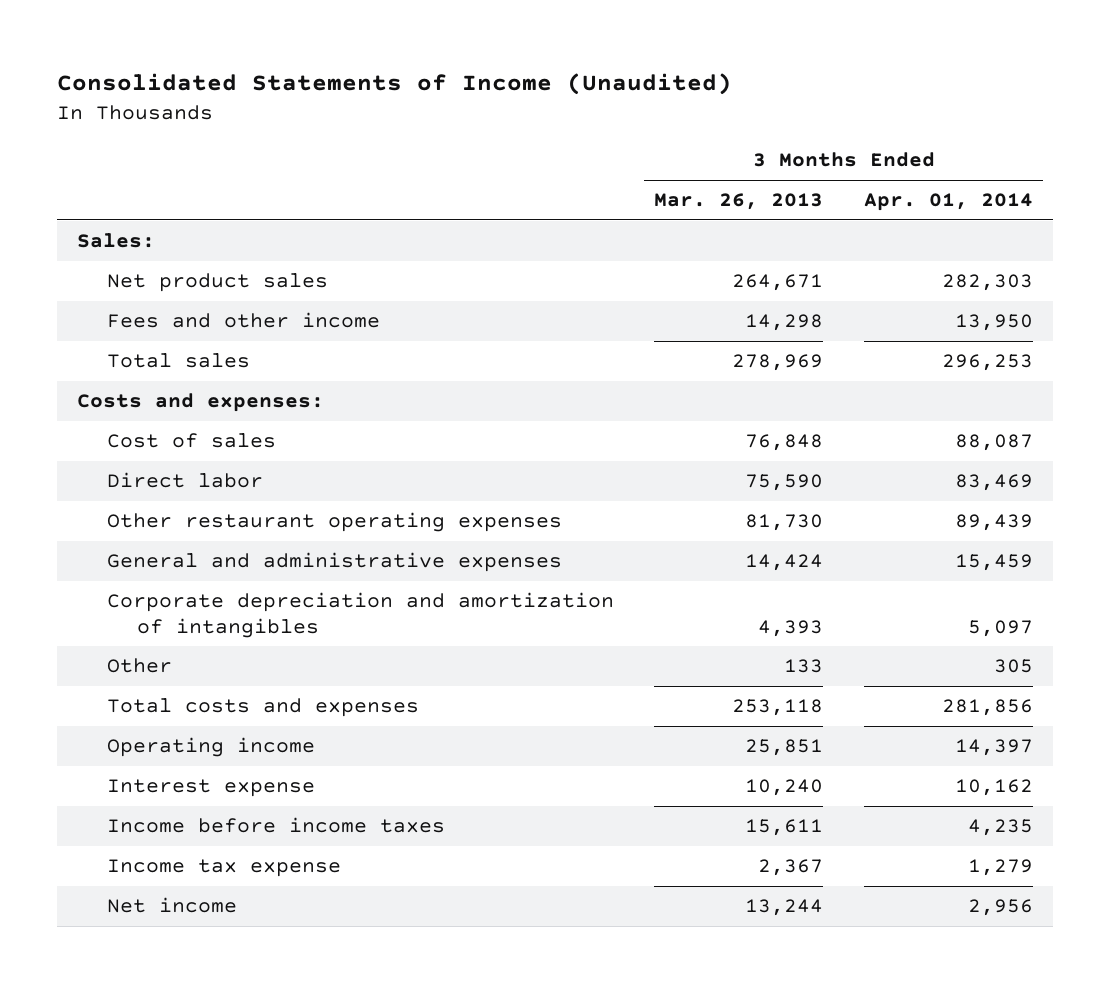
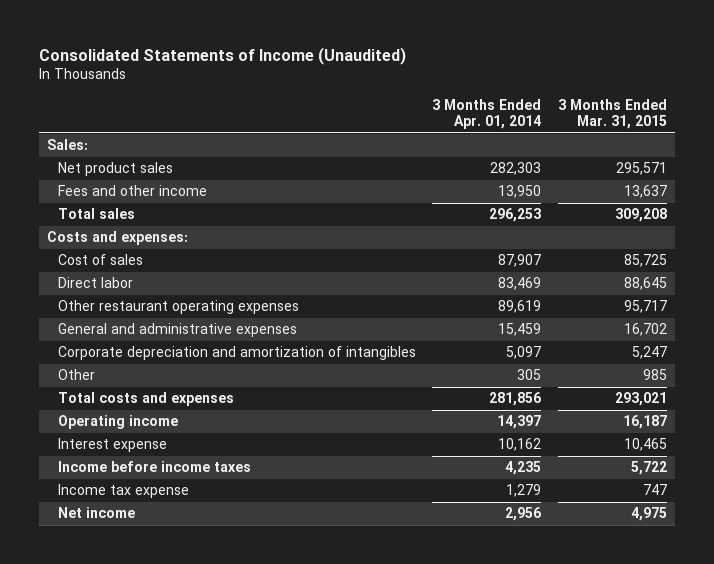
- | 3 Months Ended Mar. 26, 2013 | 3 Months Ended Apr. 01, 2014
+ | 3 Months Ended Apr. 01, 2014 | 3 Months Ended Mar. 31, 2015
- Cost of sales | 76,848 | 88,087
+ Cost of sales | 87,907 | 85,725
- Other restaurant operating expenses | 81,730 | 89,439
+ Other restaurant operating expenses | 89,619 | 95,717

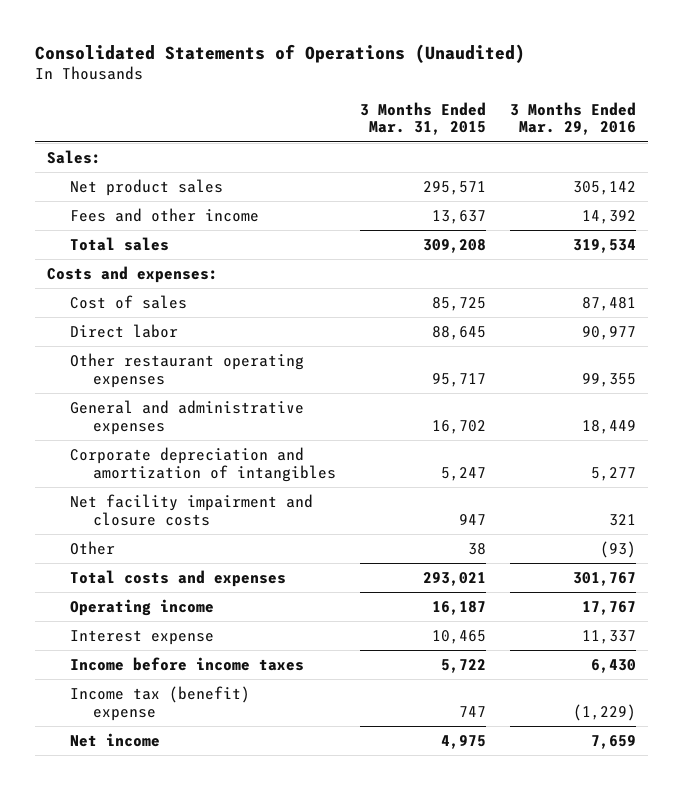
- Consolidated Statements of Income (Unaudited)
+ Consolidated Statements of Operations (Unaudited)
- | 3 Months Ended Apr. 01, 2014 | 3 Months Ended Mar. 31, 2015
+ | 3 Months Ended Mar. 31, 2015 | 3 Months Ended Mar. 29, 2016
- Other | 305 | 985
+ Net facility impairment and closure costs | 947 | 321
+ Other | 38 | (93)
- Income tax expense | 1,279 | 747
+ Income tax (benefit) expense | 747 | (1,229)

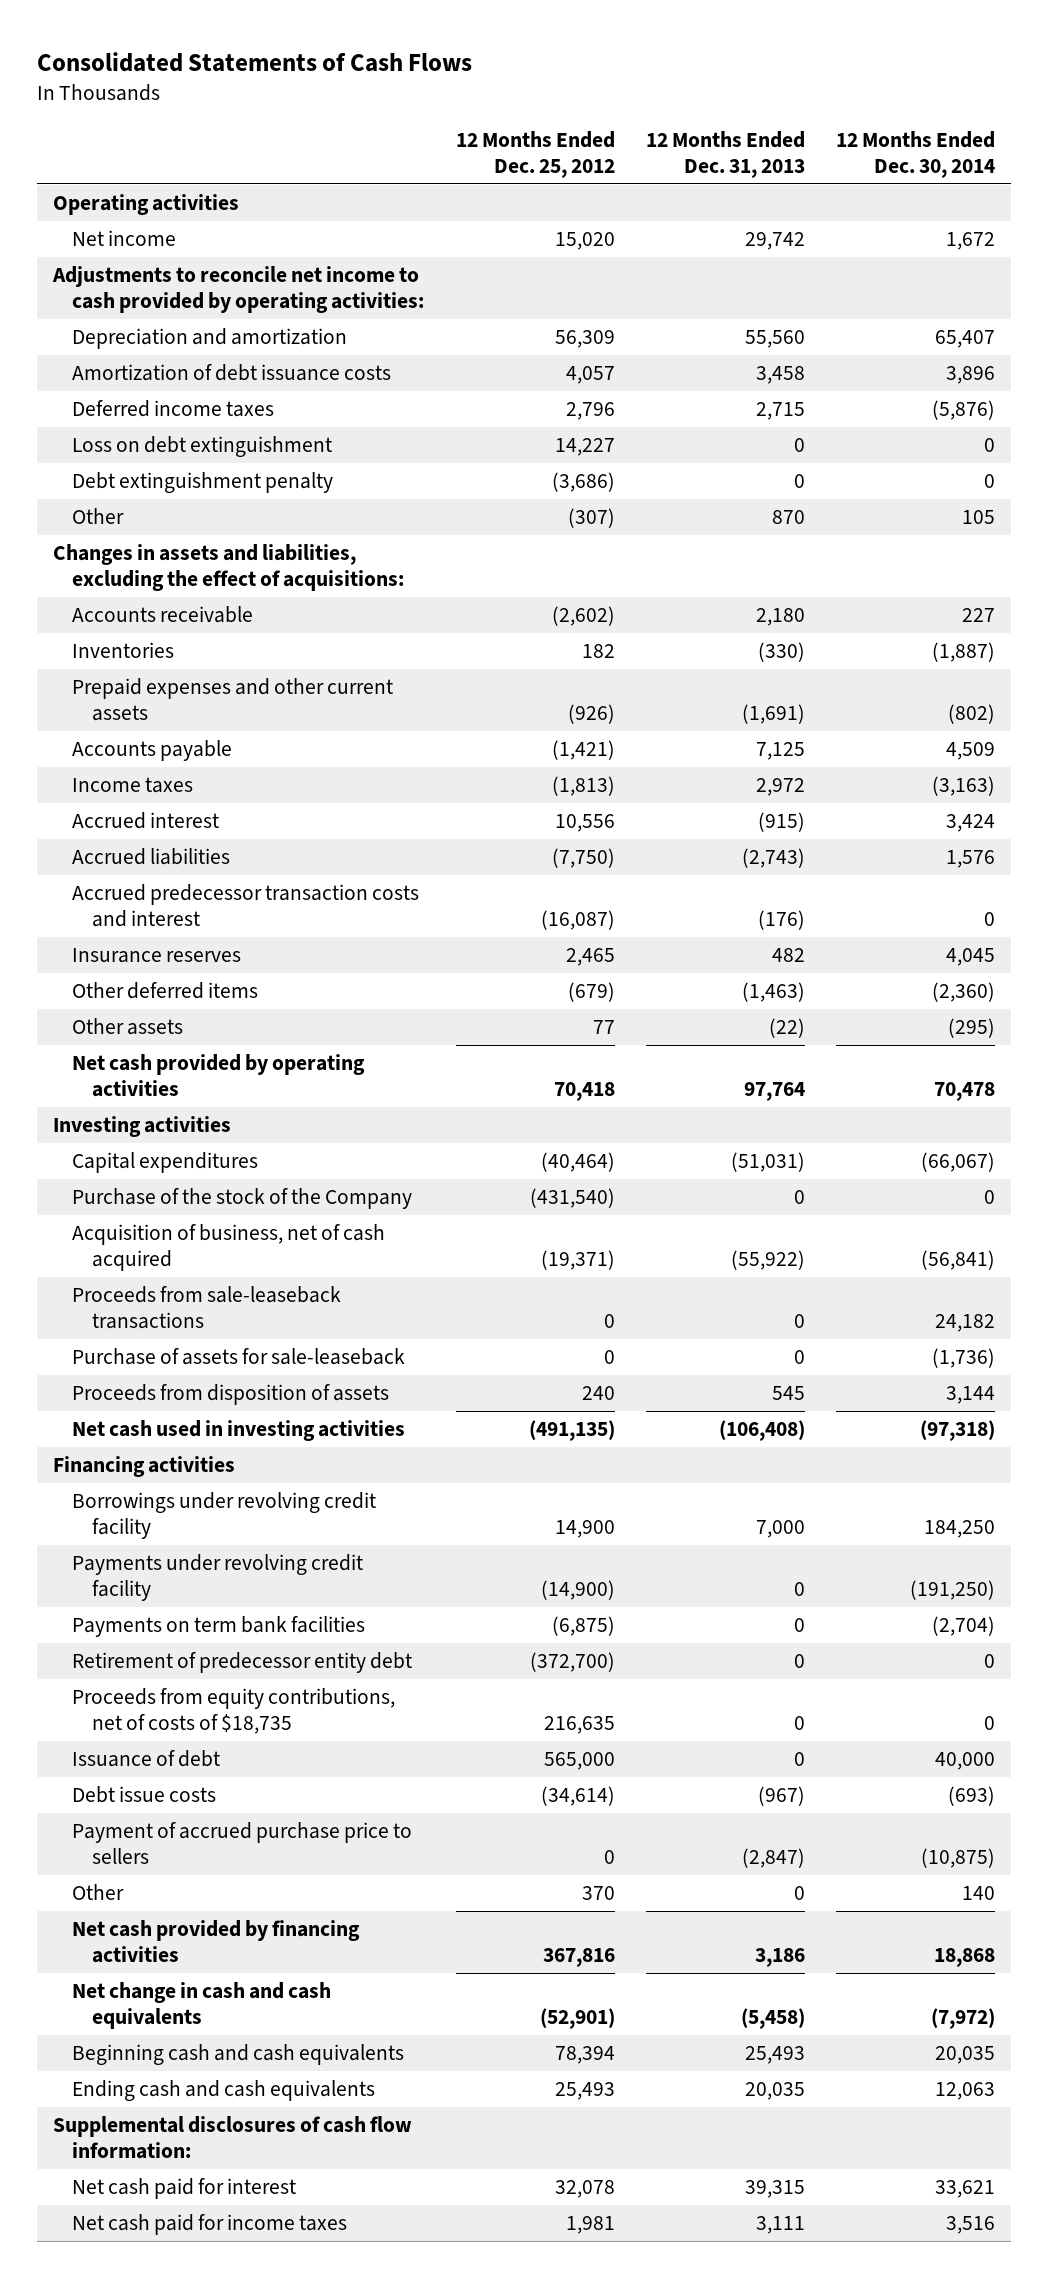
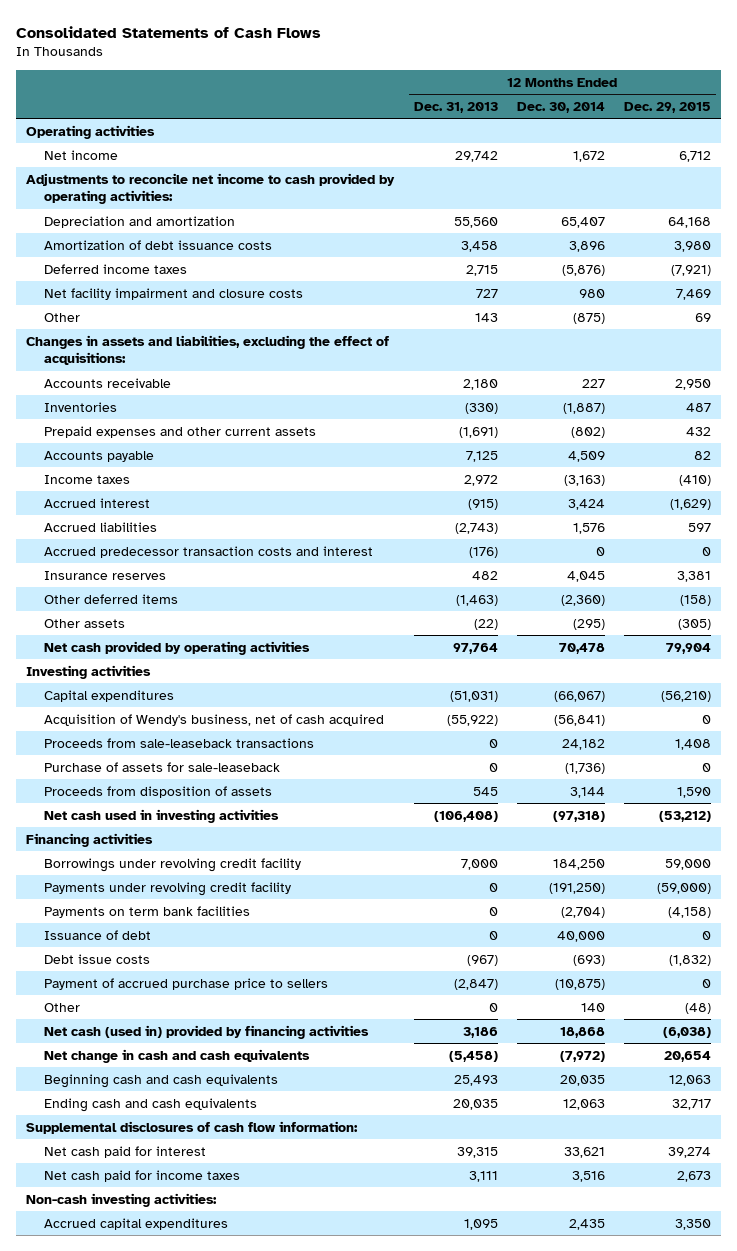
- | 12 Months Ended Dec. 25, 2012 | 12 Months Ended Dec. 31, 2013 | 12 Months Ended Dec. 30, 2014
+ | 12 Months Ended Dec. 31, 2013 | 12 Months Ended Dec. 30, 2014 | 12 Months Ended Dec. 29, 2015
- Loss on debt extinguishment | 14,227 | 0 | 0
- Debt extinguishment penalty | (3,686) | 0 | 0
- Other | (307) | 870 | 105
+ Net facility impairment and closure costs | 727 | 980 | 7,469
+ Other | 143 | (875) | 69
- Purchase of the stock of the Company | (431,540) | 0 | 0
- Acquisition of business, net of cash acquired | (19,371) | (55,922) | (56,841)
+ Acquisition of Wendy's business, net of cash acquired | (55,922) | (56,841) | 0
- Retirement of predecessor entity debt | (372,700) | 0 | 0
- Proceeds from equity contributions, net of costs of $18,735 | 216,635 | 0 | 0
- Net cash provided by financing activities | 367,816 | 3,186 | 18,868
+ Net cash (used in) provided by financing activities | 3,186 | 18,868 | (6,038)
+ Non-cash investing activities:
+ Accrued capital expenditures | 1,095 | 2,435 | 3,350

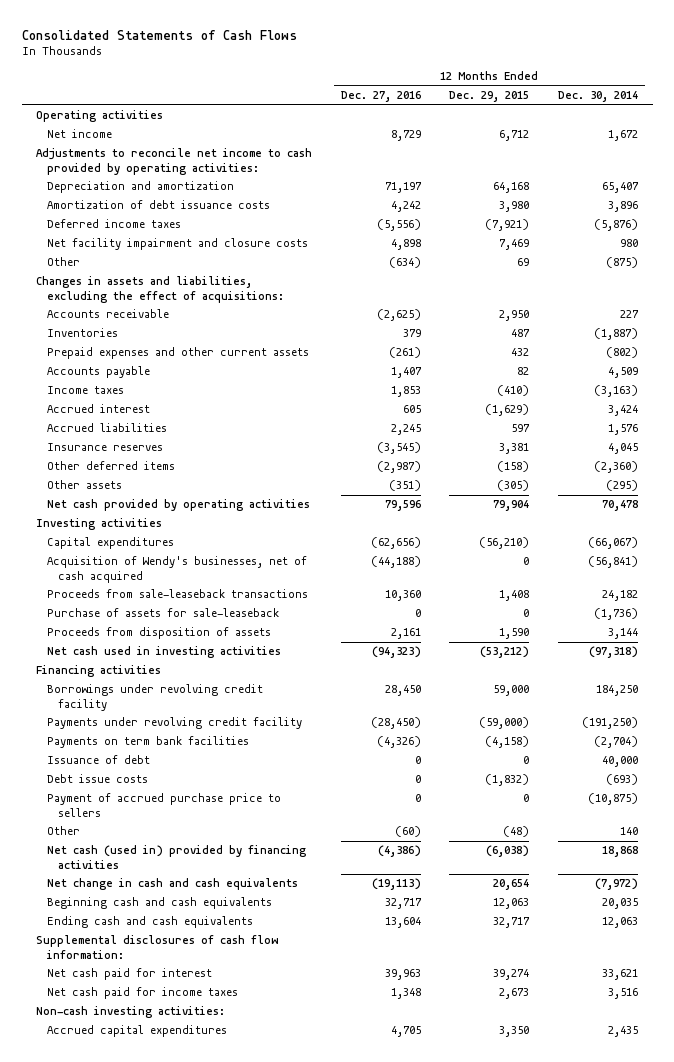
- | 12 Months Ended Dec. 31, 2013 | 12 Months Ended Dec. 30, 2014 | 12 Months Ended Dec. 29, 2015
+ | 12 Months Ended Dec. 27, 2016 | 12 Months Ended Dec. 29, 2015 | 12 Months Ended Dec. 30, 2014
- Accrued predecessor transaction costs and interest | (176) | 0 | 0
- Acquisition of Wendy's business, net of cash acquired | (55,922) | (56,841) | 0
+ Acquisition of Wendy's businesses, net of cash acquired | (44,188) | 0 | (56,841)

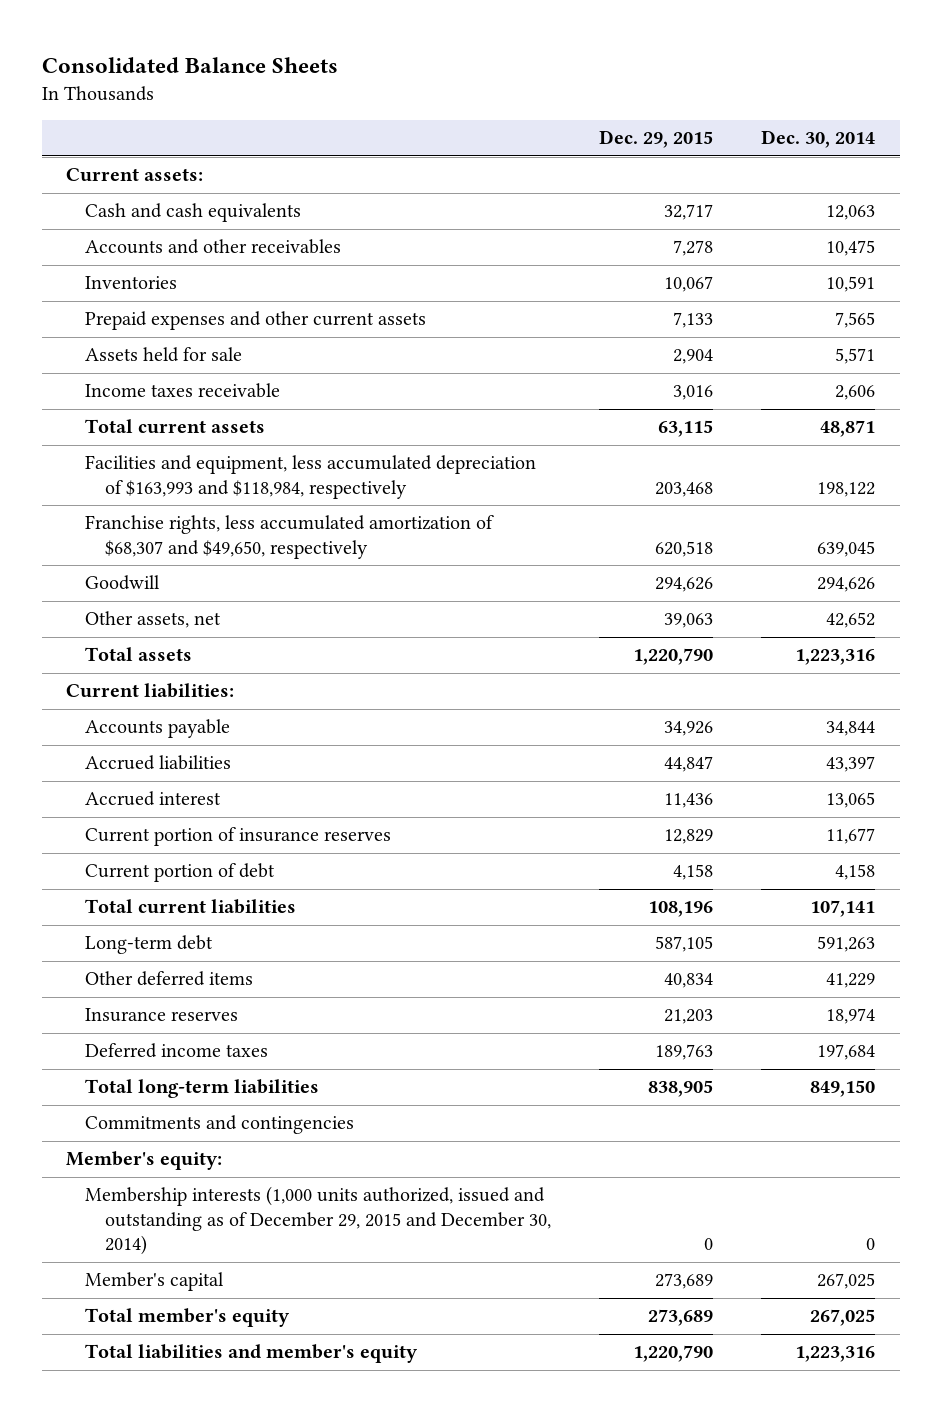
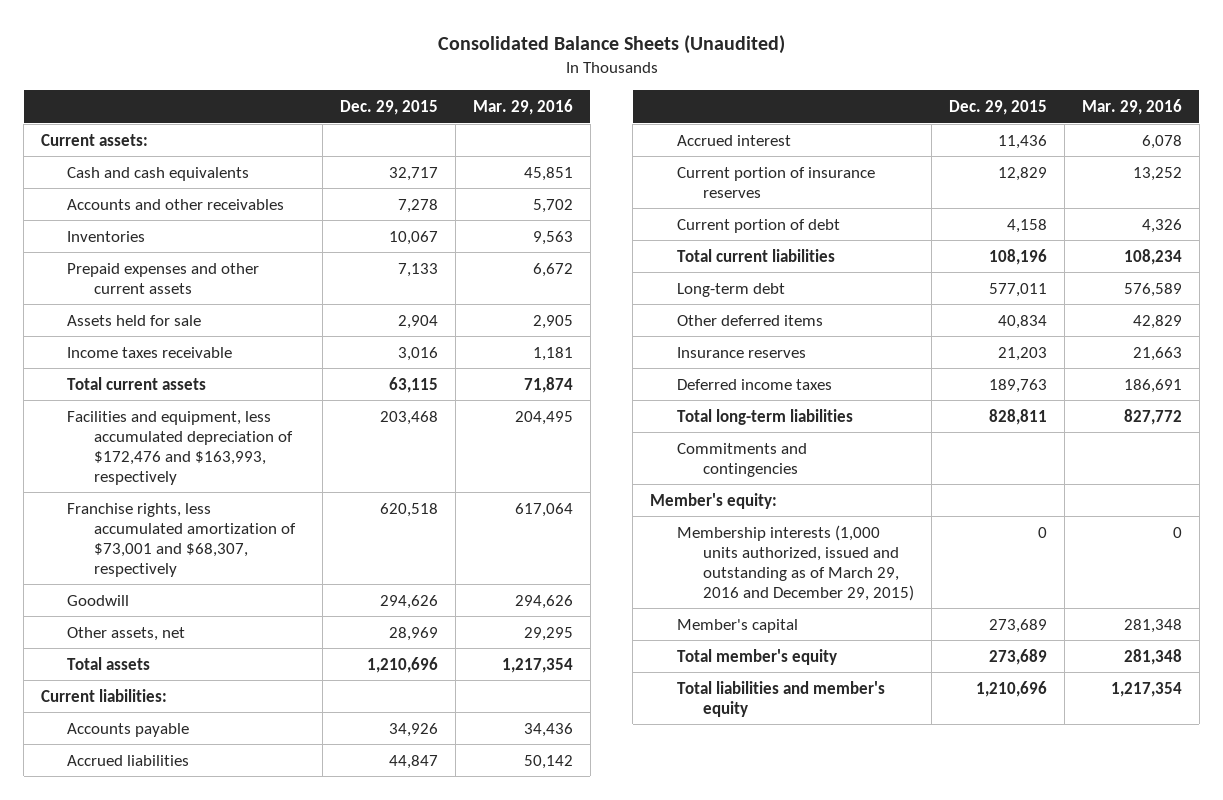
- Consolidated Balance Sheets
+ Consolidated Balance Sheets (Unaudited)
- | Dec. 29, 2015 | Dec. 30, 2014
+ | Dec. 29, 2015 | Mar. 29, 2016
- Facilities and equipment, less accumulated depreciation of $163,993 and $118,984, respectively | 203,468 | 198,122
- Franchise rights, less accumulated amortization of $68,307 and $49,650, respectively | 620,518 | 639,045
+ Facilities and equipment, less accumulated depreciation of $172,476 and $163,993, respectively | 203,468 | 204,495
+ Franchise rights, less accumulated amortization of $73,001 and $68,307, respectively | 620,518 | 617,064
- Other assets, net | 39,063 | 42,652
- Total assets | 1,220,790 | 1,223,316
+ Other assets, net | 28,969 | 29,295
+ Total assets | 1,210,696 | 1,217,354
- Long-term debt | 587,105 | 591,263
+ Long-term debt | 577,011 | 576,589
- Total long-term liabilities | 838,905 | 849,150
+ Total long-term liabilities | 828,811 | 827,772
- Membership interests (1,000 units authorized, issued and outstanding as of December 29, 2015 and December 30, 2014) | 0 | 0
+ Membership interests (1,000 units authorized, issued and outstanding as of March 29, 2016 and December 29, 2015) | 0 | 0
- Total liabilities and member's equity | 1,220,790 | 1,223,316
+ Total liabilities and member's equity | 1,210,696 | 1,217,354

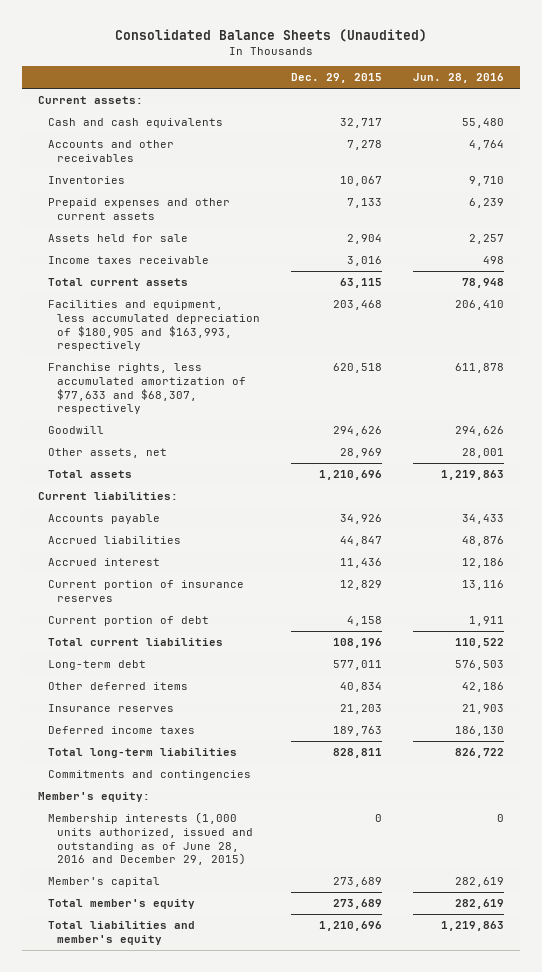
- | Dec. 29, 2015 | Mar. 29, 2016
+ | Dec. 29, 2015 | Jun. 28, 2016
- Facilities and equipment, less accumulated depreciation of $172,476 and $163,993, respectively | 203,468 | 204,495
- Franchise rights, less accumulated amortization of $73,001 and $68,307, respectively | 620,518 | 617,064
+ Facilities and equipment, less accumulated depreciation of $180,905 and $163,993, respectively | 203,468 | 206,410
+ Franchise rights, less accumulated amortization of $77,633 and $68,307, respectively | 620,518 | 611,878
- Membership interests (1,000 units authorized, issued and outstanding as of March 29, 2016 and December 29, 2015) | 0 | 0
+ Membership interests (1,000 units authorized, issued and outstanding as of June 28, 2016 and December 29, 2015) | 0 | 0

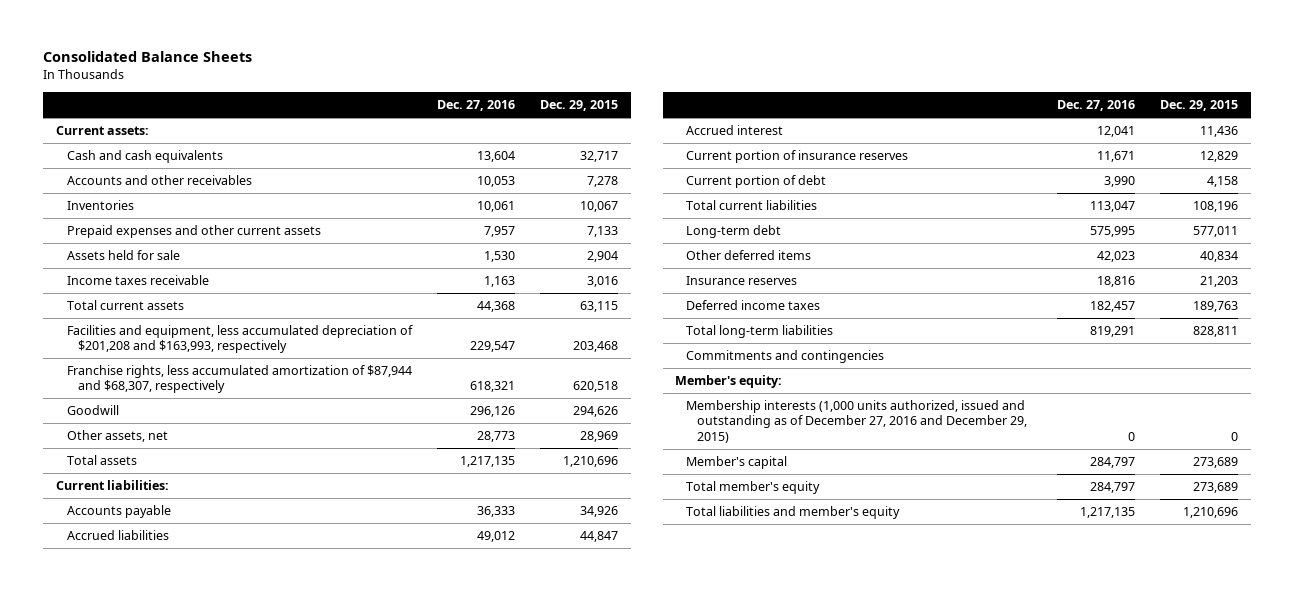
- Consolidated Balance Sheets (Unaudited)
+ Consolidated Balance Sheets
- | Dec. 29, 2015 | Jun. 28, 2016
+ | Dec. 27, 2016 | Dec. 29, 2015
- Facilities and equipment, less accumulated depreciation of $180,905 and $163,993, respectively | 203,468 | 206,410
- Franchise rights, less accumulated amortization of $77,633 and $68,307, respectively | 620,518 | 611,878
+ Facilities and equipment, less accumulated depreciation of $201,208 and $163,993, respectively | 229,547 | 203,468
+ Franchise rights, less accumulated amortization of $87,944 and $68,307, respectively | 618,321 | 620,518
- Membership interests (1,000 units authorized, issued and outstanding as of June 28, 2016 and December 29, 2015) | 0 | 0
+ Membership interests (1,000 units authorized, issued and outstanding as of December 27, 2016 and December 29, 2015) | 0 | 0

